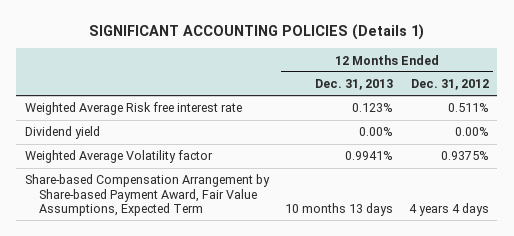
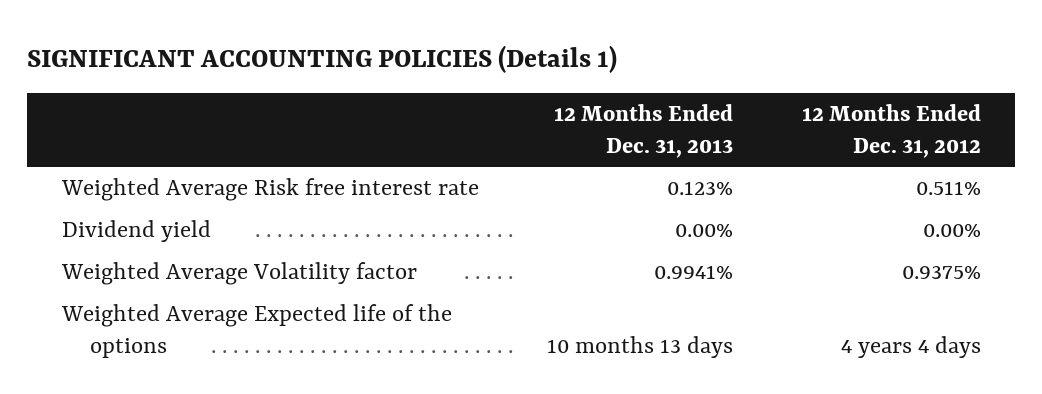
- Share-based Compensation Arrangement by Share-based Payment Award, Fair Value Assumptions, Expected Term | 10 months 13 days | 4 years 4 days
+ Weighted Average Expected life of the options | 10 months 13 days | 4 years 4 days

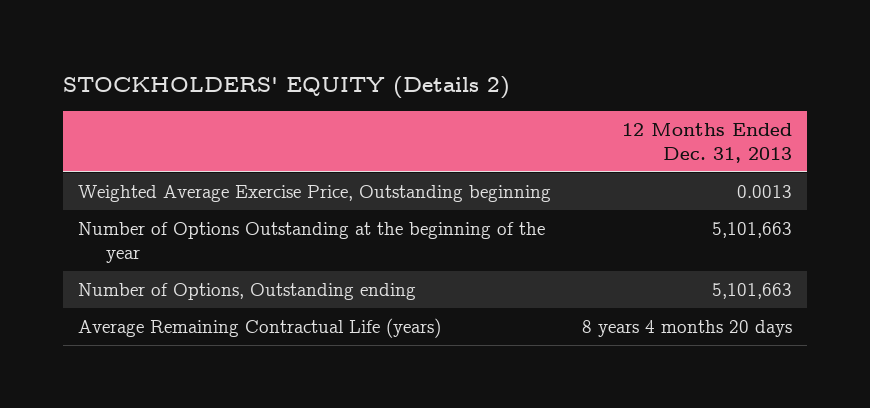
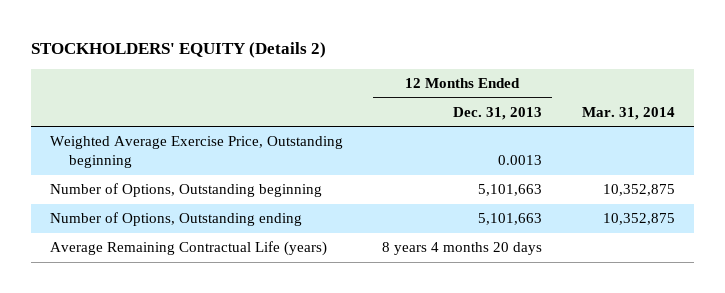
- | 12 Months Ended Dec. 31, 2013
+ | 12 Months Ended Dec. 31, 2013 | Mar. 31, 2014
- Number of Options Outstanding at the beginning of the year | 5,101,663
+ Number of Options, Outstanding beginning | 5,101,663 | 10,352,875

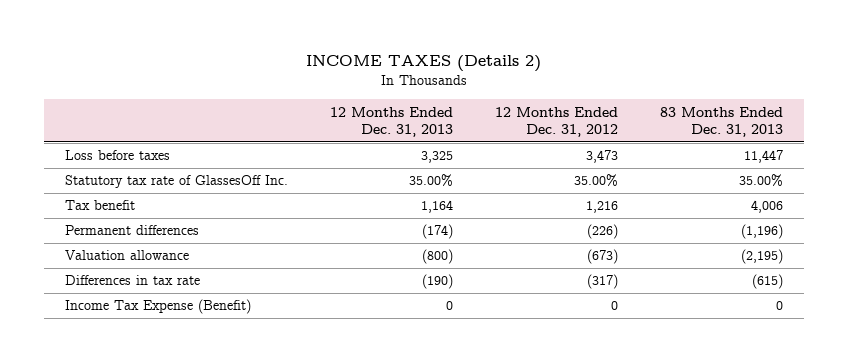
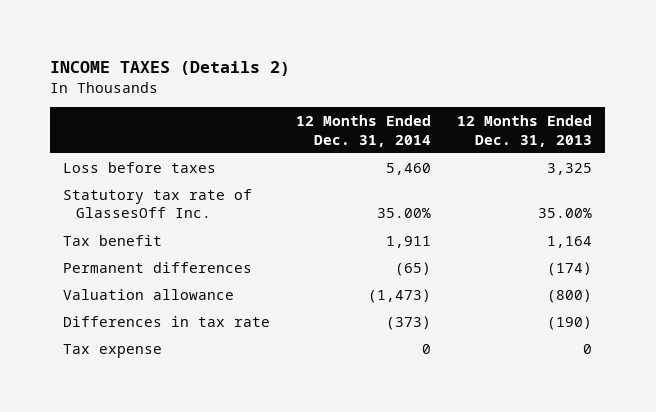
- | 12 Months Ended Dec. 31, 2013 | 12 Months Ended Dec. 31, 2012 | 83 Months Ended Dec. 31, 2013
+ | 12 Months Ended Dec. 31, 2014 | 12 Months Ended Dec. 31, 2013
- Income Tax Expense (Benefit) | 0 | 0 | 0
+ Tax expense | 0 | 0

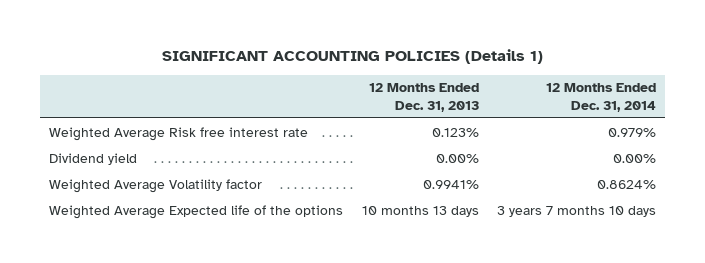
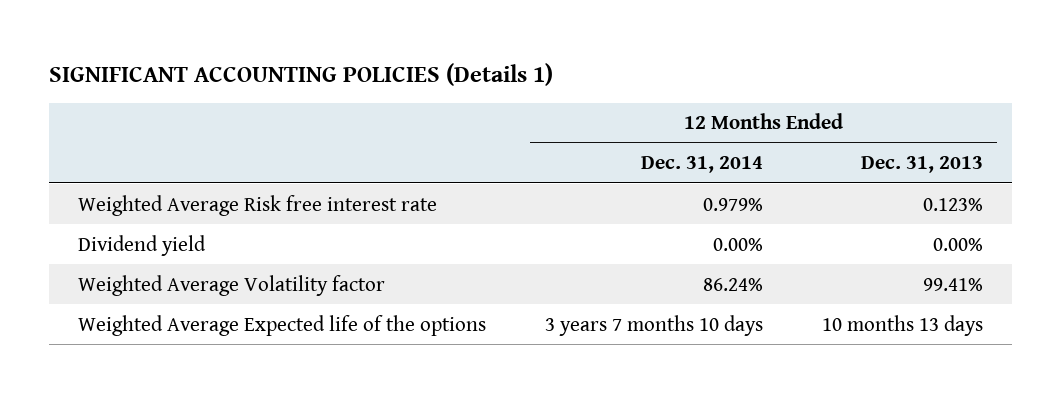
- | 12 Months Ended Dec. 31, 2013 | 12 Months Ended Dec. 31, 2014
+ | 12 Months Ended Dec. 31, 2014 | 12 Months Ended Dec. 31, 2013
- Weighted Average Volatility factor | 0.9941% | 0.8624%
+ Weighted Average Volatility factor | 86.24% | 99.41%

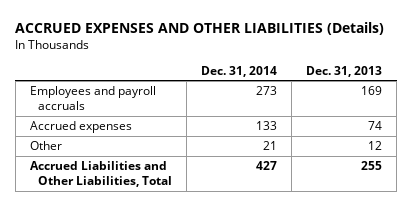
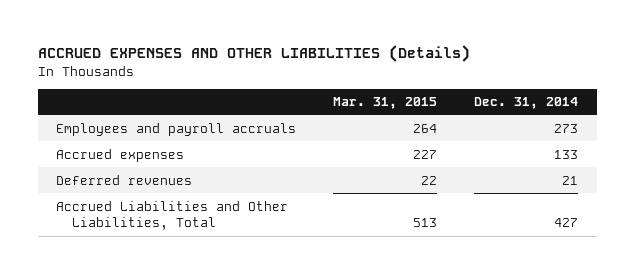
- | Dec. 31, 2014 | Dec. 31, 2013
+ | Mar. 31, 2015 | Dec. 31, 2014
- Other | 21 | 12
+ Deferred revenues | 22 | 21

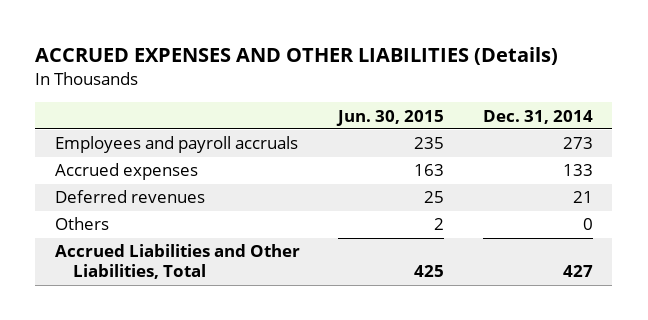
- | Mar. 31, 2015 | Dec. 31, 2014
+ | Jun. 30, 2015 | Dec. 31, 2014
+ Others | 2 | 0

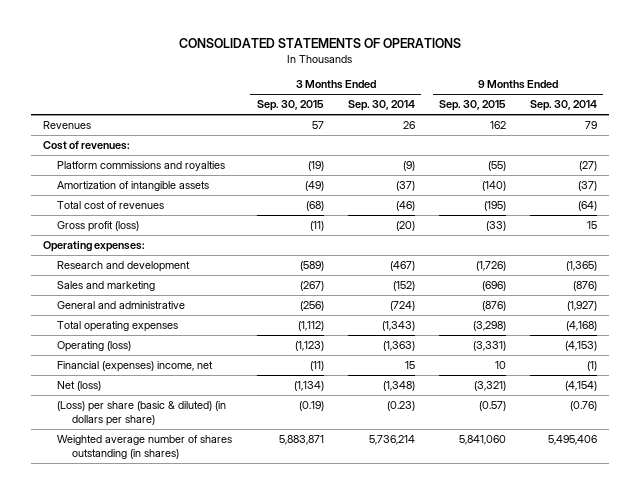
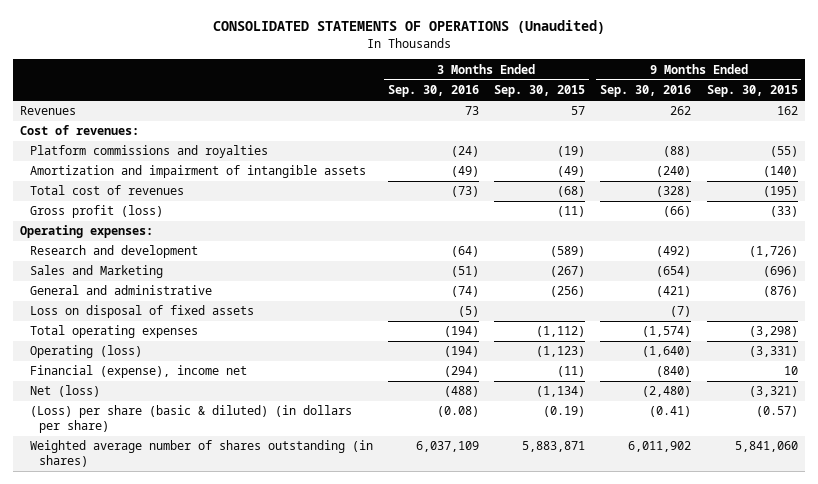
- CONSOLIDATED STATEMENTS OF OPERATIONS
+ CONSOLIDATED STATEMENTS OF OPERATIONS (Unaudited)
- | 3 Months Ended Sep. 30, 2015 | 3 Months Ended Sep. 30, 2014 | 9 Months Ended Sep. 30, 2015 | 9 Months Ended Sep. 30, 2014
+ | 3 Months Ended Sep. 30, 2016 | 3 Months Ended Sep. 30, 2015 | 9 Months Ended Sep. 30, 2016 | 9 Months Ended Sep. 30, 2015
- Amortization of intangible assets | (49) | (37) | (140) | (37)
+ Amortization and impairment of intangible assets | (49) | (49) | (240) | (140)
- Sales and marketing | (267) | (152) | (696) | (876)
+ Sales and Marketing | (51) | (267) | (654) | (696)
+ Loss on disposal of fixed assets | (5) | | (7) |
- Financial (expenses) income, net | (11) | 15 | 10 | (1)
+ Financial (expense), income net | (294) | (11) | (840) | 10

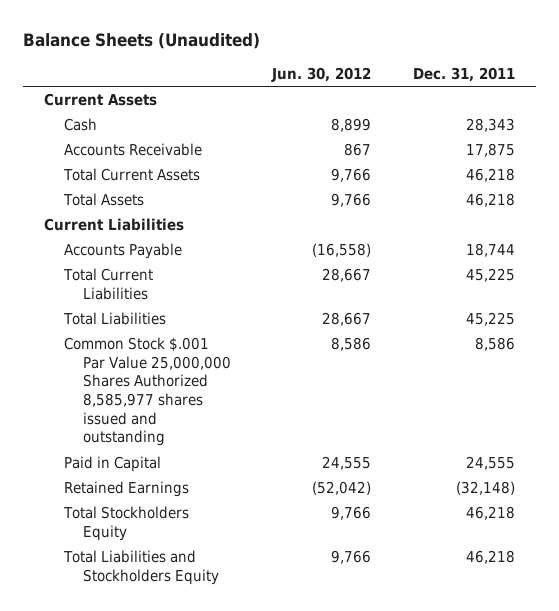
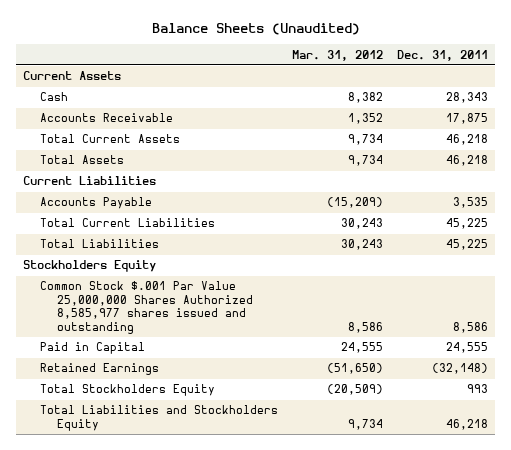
- | Jun. 30, 2012 | Dec. 31, 2011
+ | Mar. 31, 2012 | Dec. 31, 2011
- Accounts Payable | (16,558) | 18,744
+ Accounts Payable | (15,209) | 3,535
+ Stockholders Equity
- Total Stockholders Equity | 9,766 | 46,218
+ Total Stockholders Equity | (20,509) | 993

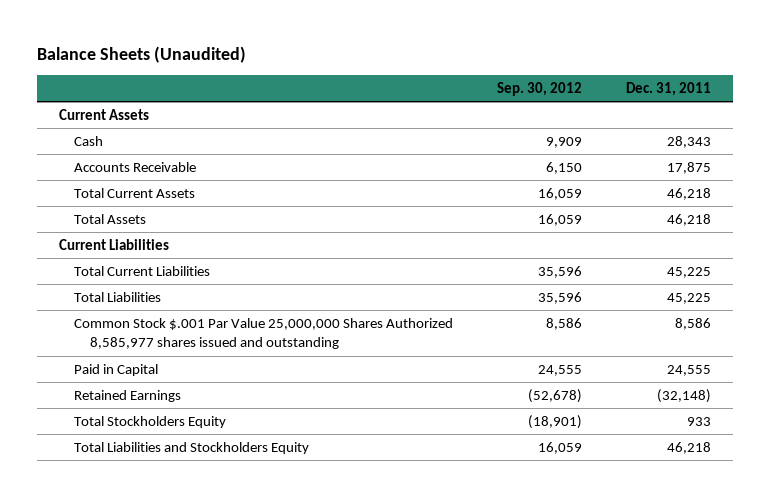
- | Mar. 31, 2012 | Dec. 31, 2011
+ | Sep. 30, 2012 | Dec. 31, 2011
- Accounts Payable | (15,209) | 3,535
- Stockholders Equity
- Total Stockholders Equity | (20,509) | 993
+ Total Stockholders Equity | (18,901) | 933

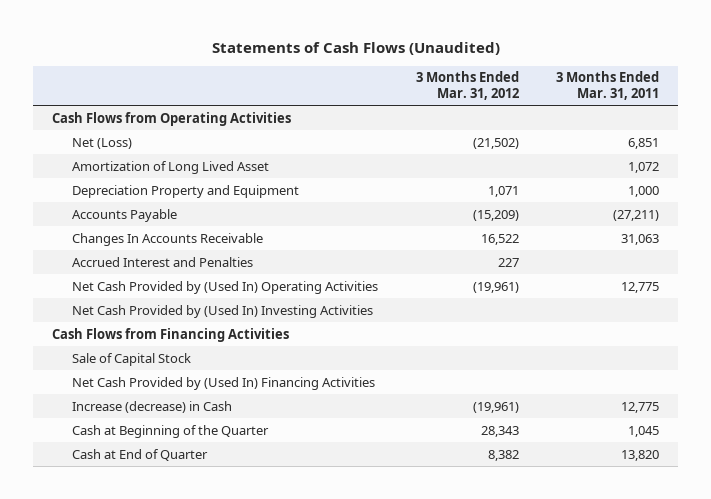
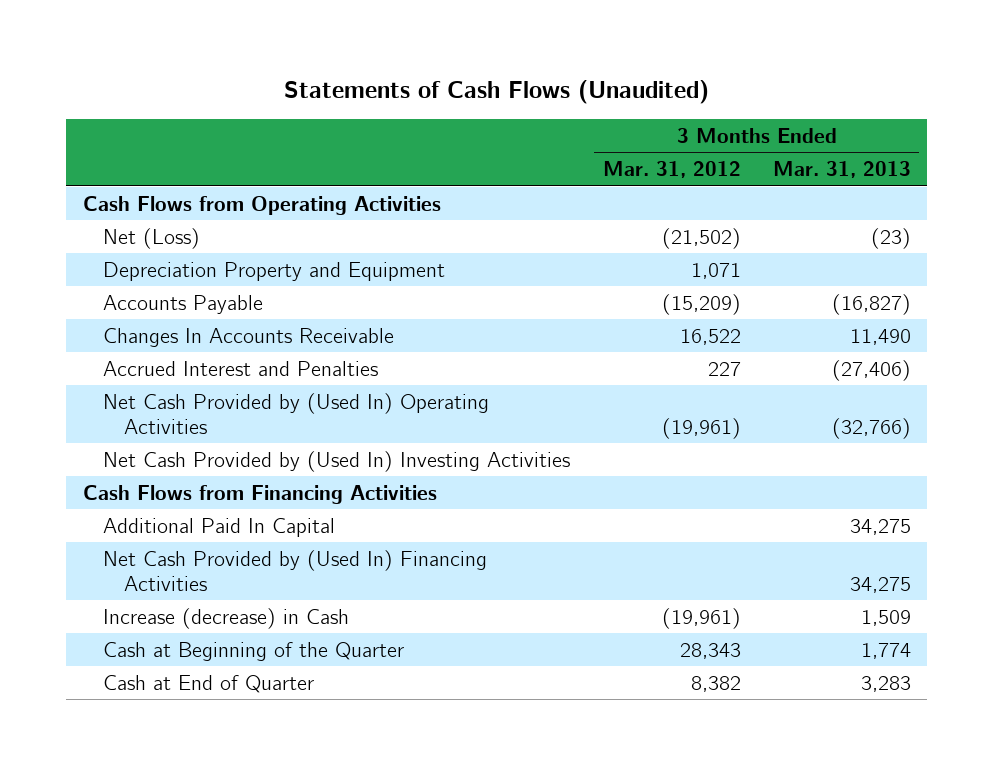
- | 3 Months Ended Mar. 31, 2012 | 3 Months Ended Mar. 31, 2011
+ | 3 Months Ended Mar. 31, 2012 | 3 Months Ended Mar. 31, 2013
- Amortization of Long Lived Asset | | 1,072
- Sale of Capital Stock
+ Additional Paid In Capital | | 34,275

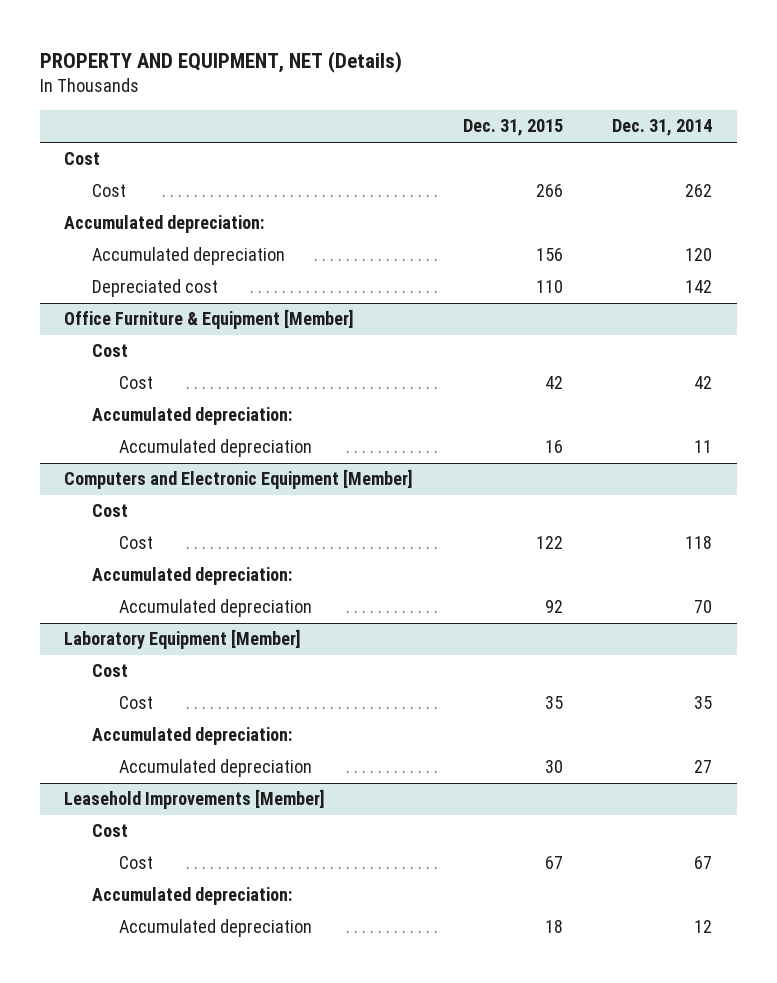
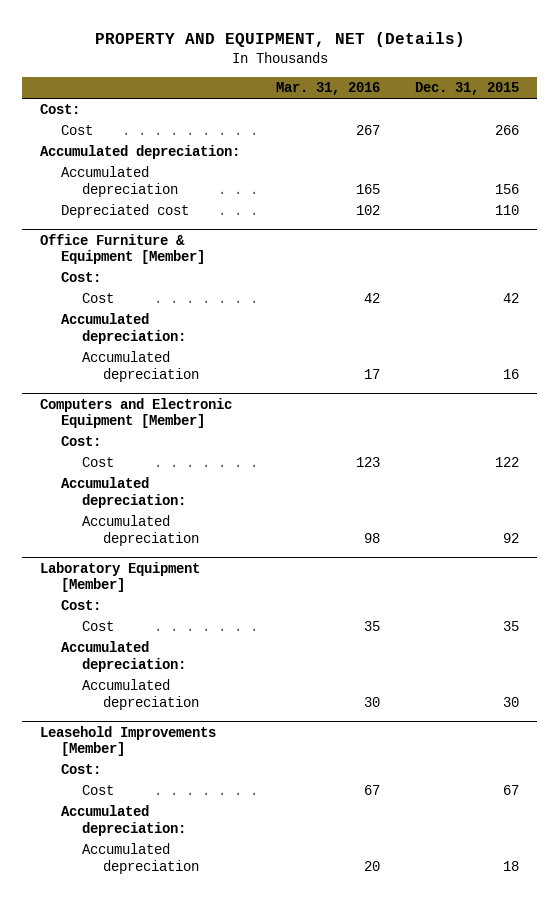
- | Dec. 31, 2015 | Dec. 31, 2014
+ | Mar. 31, 2016 | Dec. 31, 2015
- Cost
+ Cost:
@ Office Furniture & Equipment [Member]
- Cost
+ Cost:
@ Computers and Electronic Equipment [Member]
- Cost
+ Cost:
@ Laboratory Equipment [Member]
- Cost
+ Cost:
@ Leasehold Improvements [Member]
- Cost
+ Cost:

